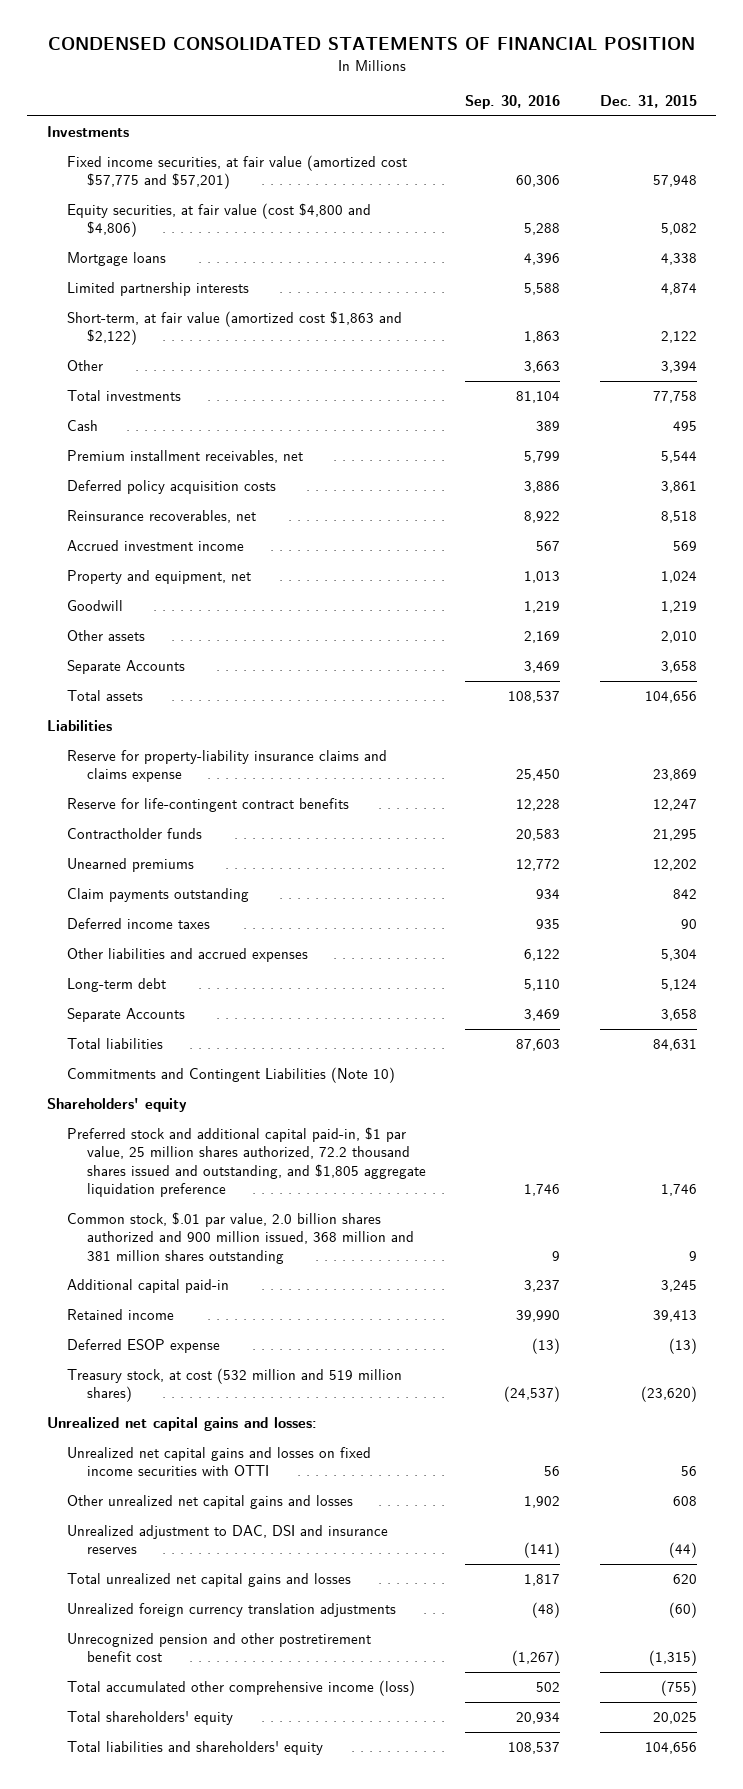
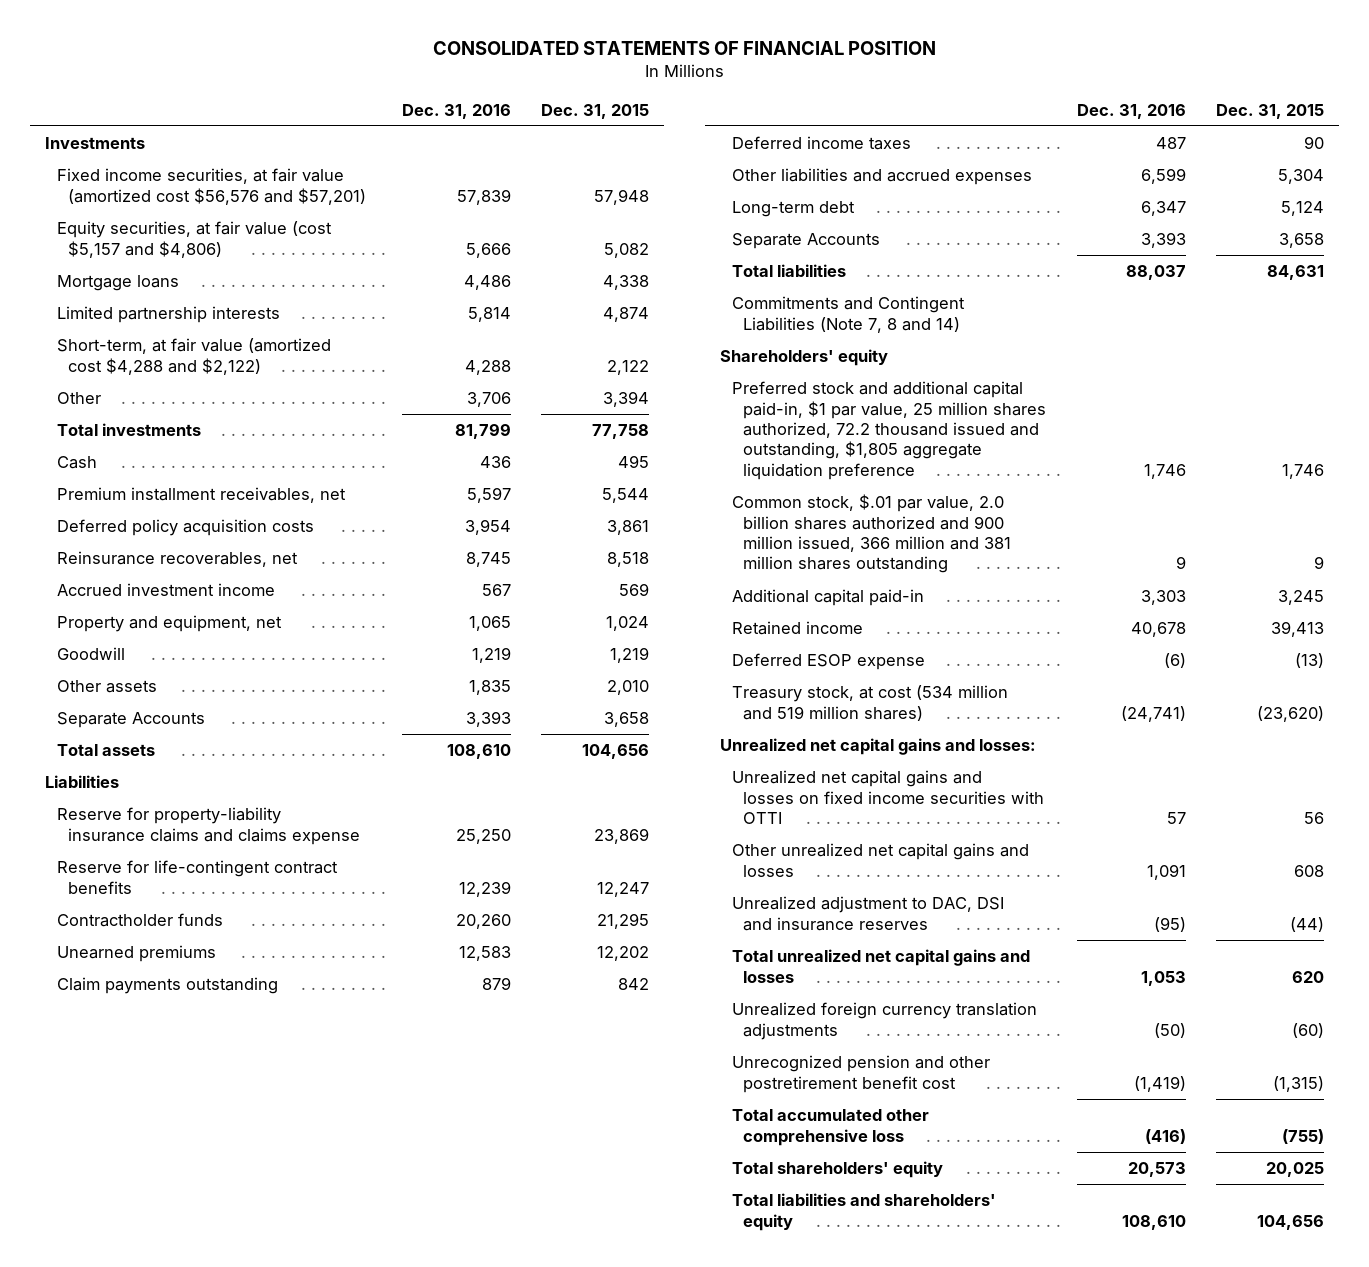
- CONDENSED CONSOLIDATED STATEMENTS OF FINANCIAL POSITION
+ CONSOLIDATED STATEMENTS OF FINANCIAL POSITION
- | Sep. 30, 2016 | Dec. 31, 2015
+ | Dec. 31, 2016 | Dec. 31, 2015
- Fixed income securities, at fair value (amortized cost $57,775 and $57,201) | 60,306 | 57,948
- Equity securities, at fair value (cost $4,800 and $4,806) | 5,288 | 5,082
+ Fixed income securities, at fair value (amortized cost $56,576 and $57,201) | 57,839 | 57,948
+ Equity securities, at fair value (cost $5,157 and $4,806) | 5,666 | 5,082
- Short-term, at fair value (amortized cost $1,863 and $2,122) | 1,863 | 2,122
+ Short-term, at fair value (amortized cost $4,288 and $2,122) | 4,288 | 2,122
- Commitments and Contingent Liabilities (Note 10)
+ Commitments and Contingent Liabilities (Note 7, 8 and 14)
- Preferred stock and additional capital paid-in, $1 par value, 25 million shares authorized, 72.2 thousand shares issued and outstanding, and $1,805 aggregate liquidation preference | 1,746 | 1,746
- Common stock, $.01 par value, 2.0 billion shares authorized and 900 million issued, 368 million and 381 million shares outstanding | 9 | 9
+ Preferred stock and additional capital paid-in, $1 par value, 25 million shares authorized, 72.2 thousand issued and outstanding, $1,805 aggregate liquidation preference | 1,746 | 1,746
+ Common stock, $.01 par value, 2.0 billion shares authorized and 900 million issued, 366 million and 381 million shares outstanding | 9 | 9
- Treasury stock, at cost (532 million and 519 million shares) | (24,537) | (23,620)
+ Treasury stock, at cost (534 million and 519 million shares) | (24,741) | (23,620)
- Total accumulated other comprehensive income (loss) | 502 | (755)
+ Total accumulated other comprehensive loss | (416) | (755)

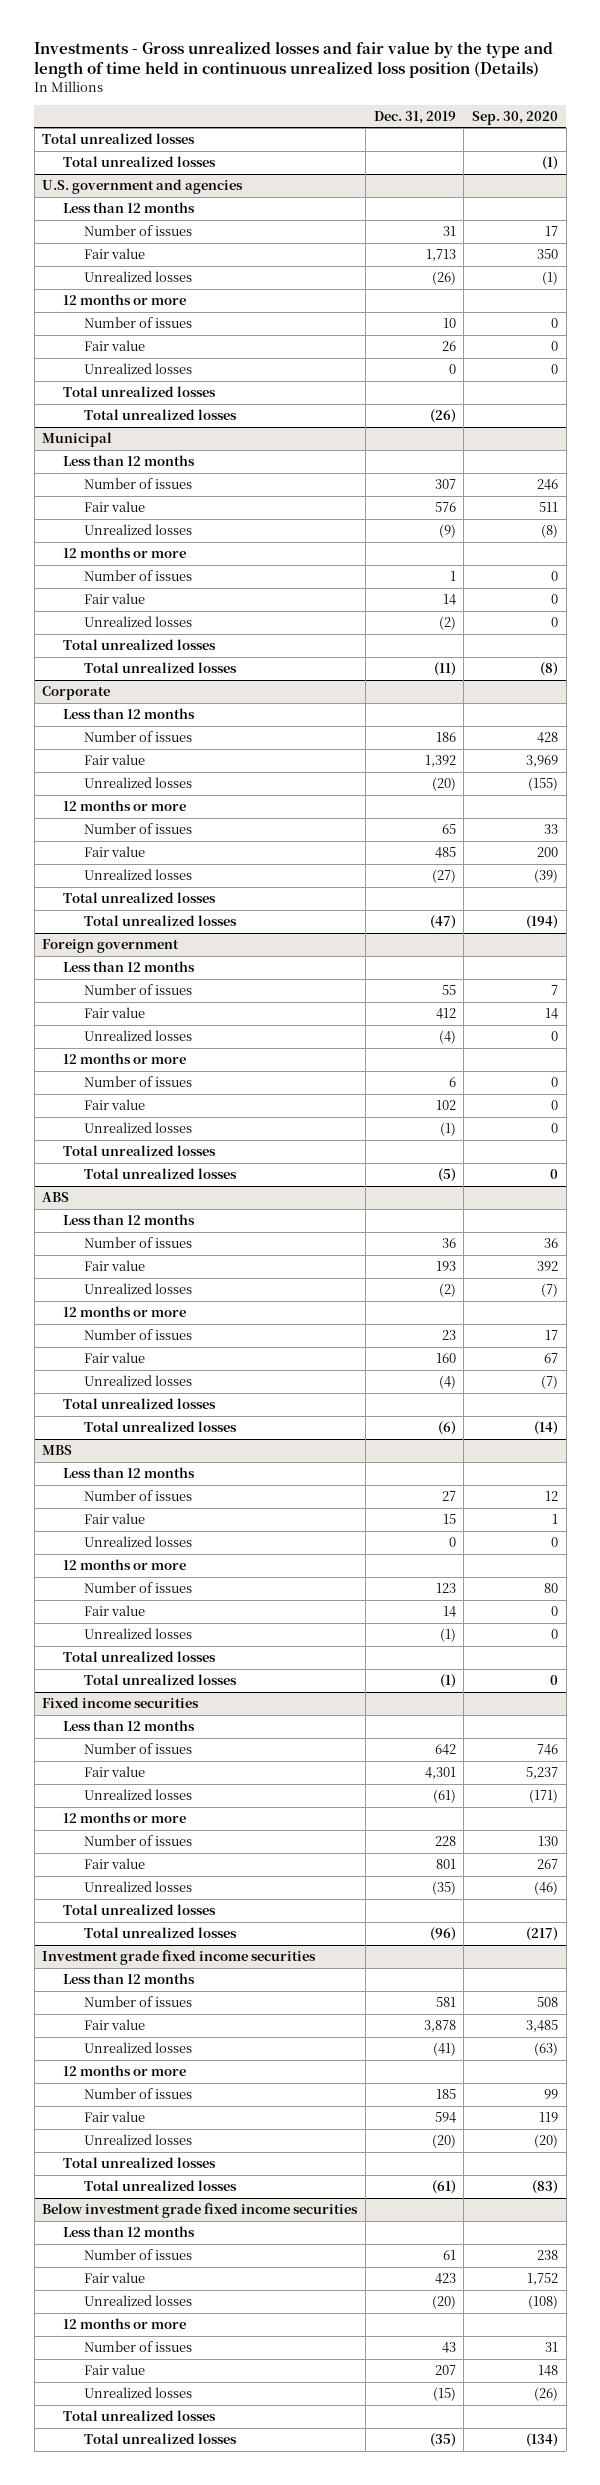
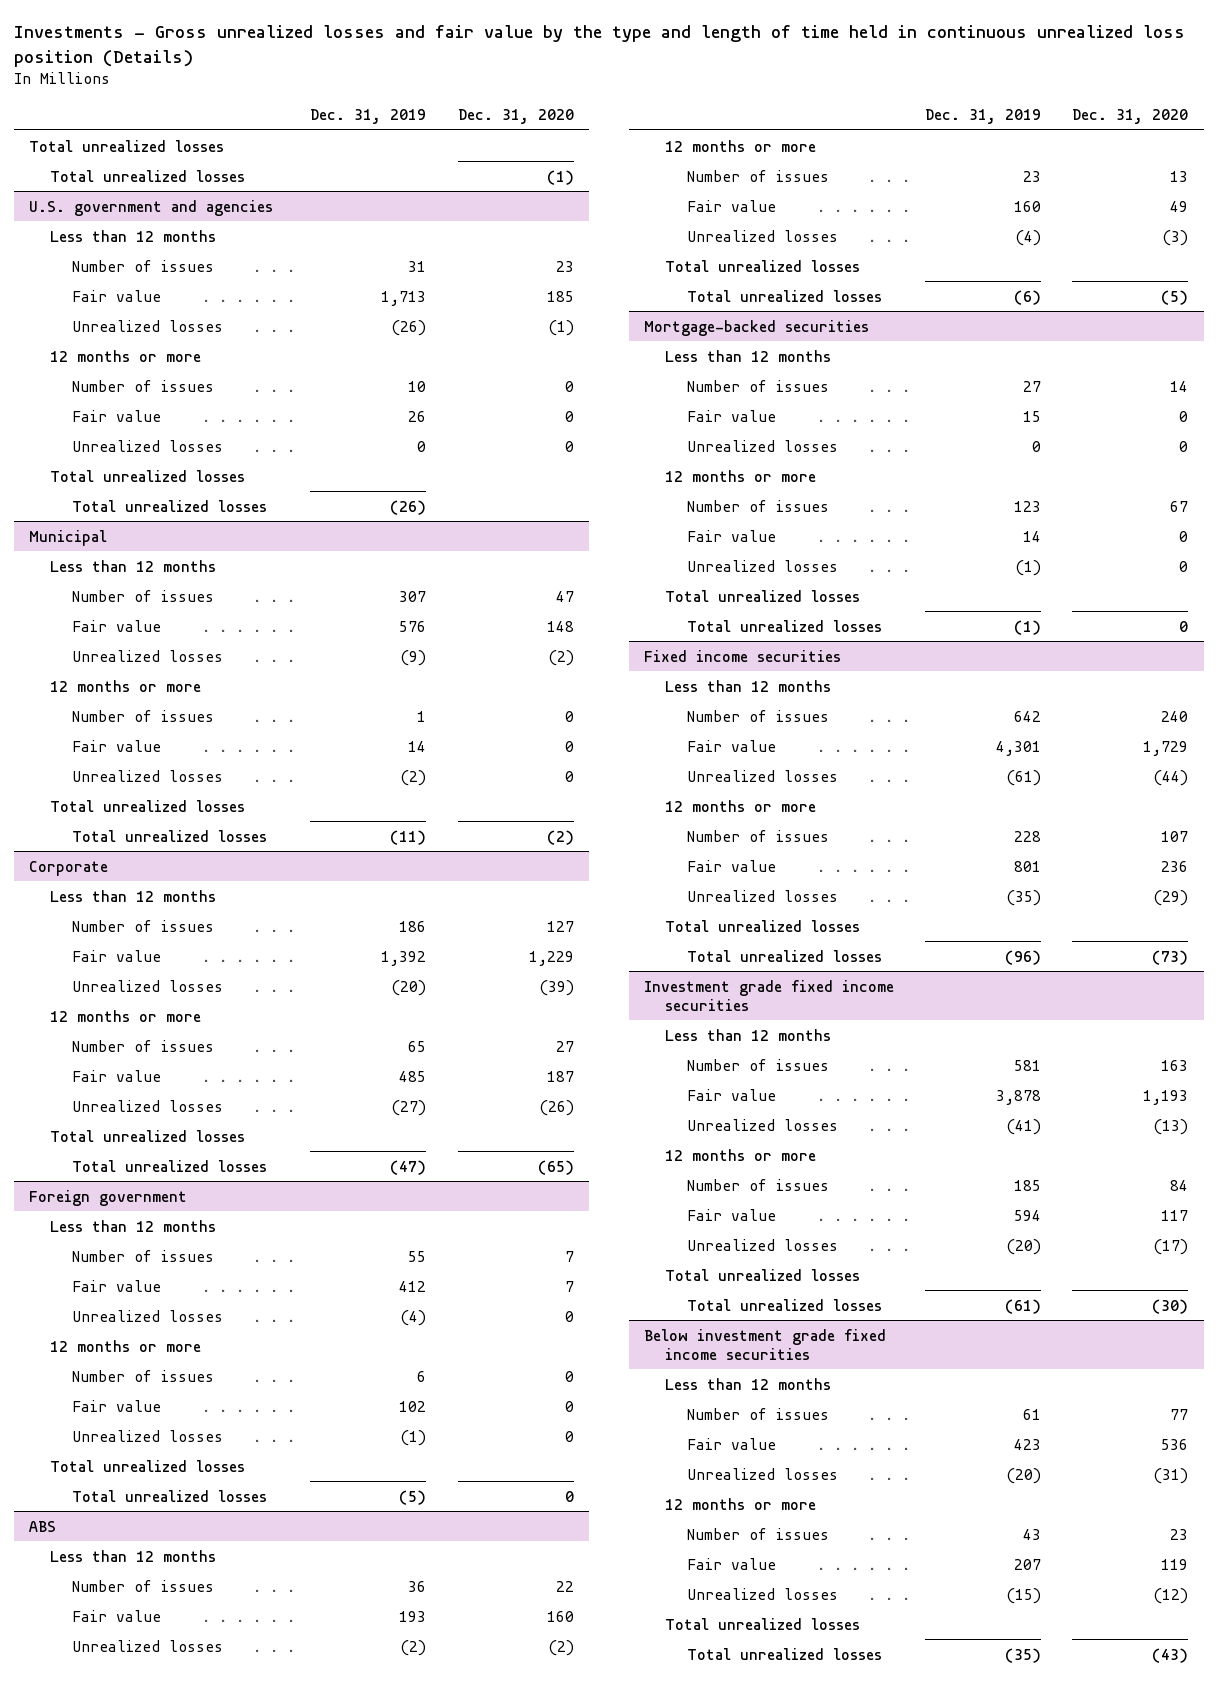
- | Dec. 31, 2019 | Sep. 30, 2020
+ | Dec. 31, 2019 | Dec. 31, 2020
- MBS
+ Mortgage-backed securities

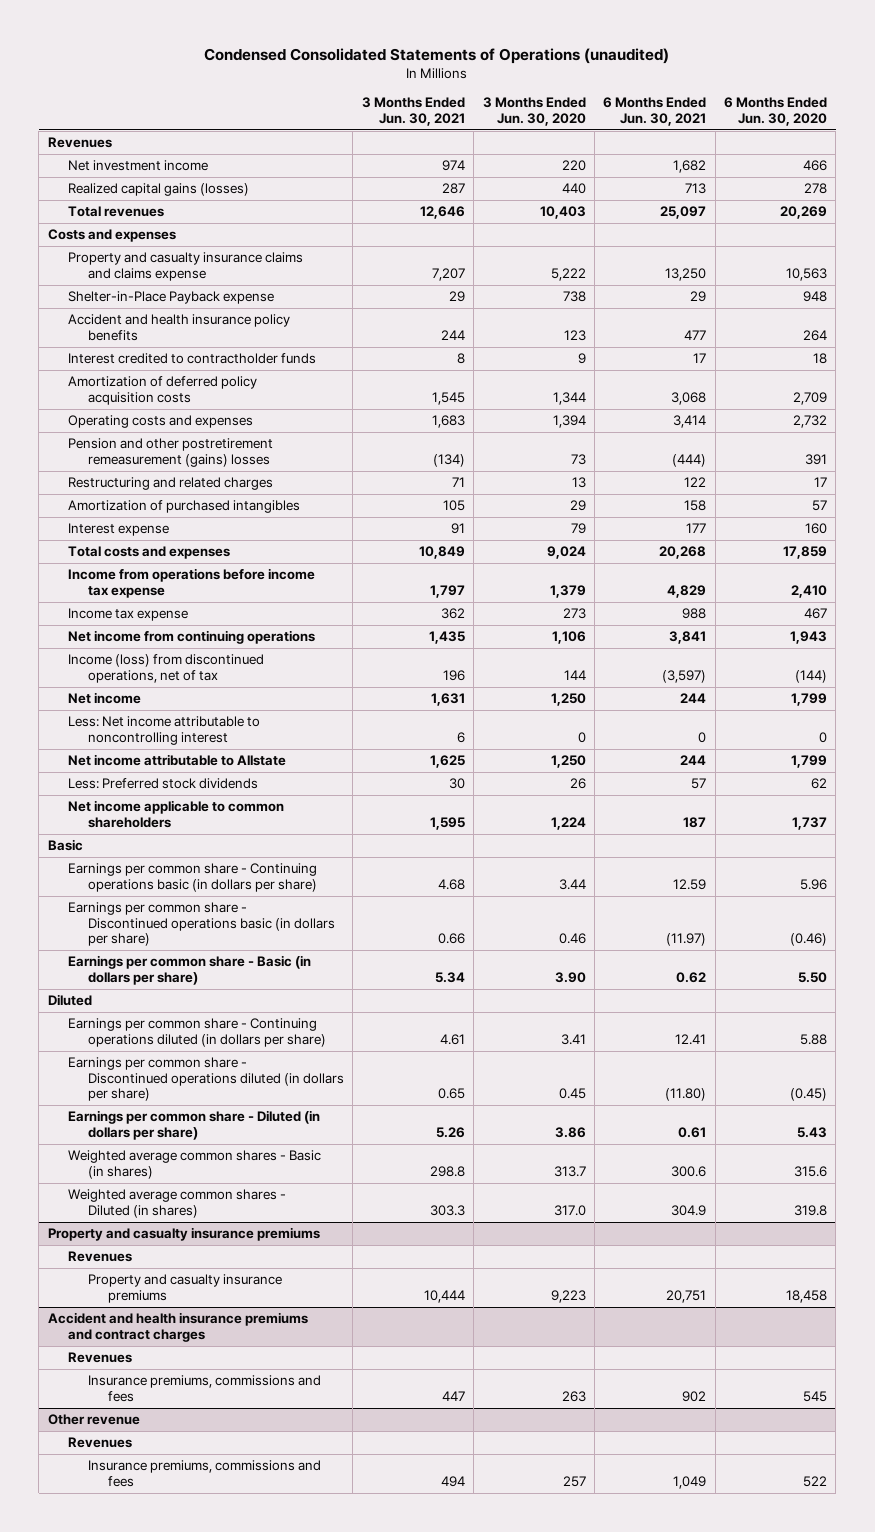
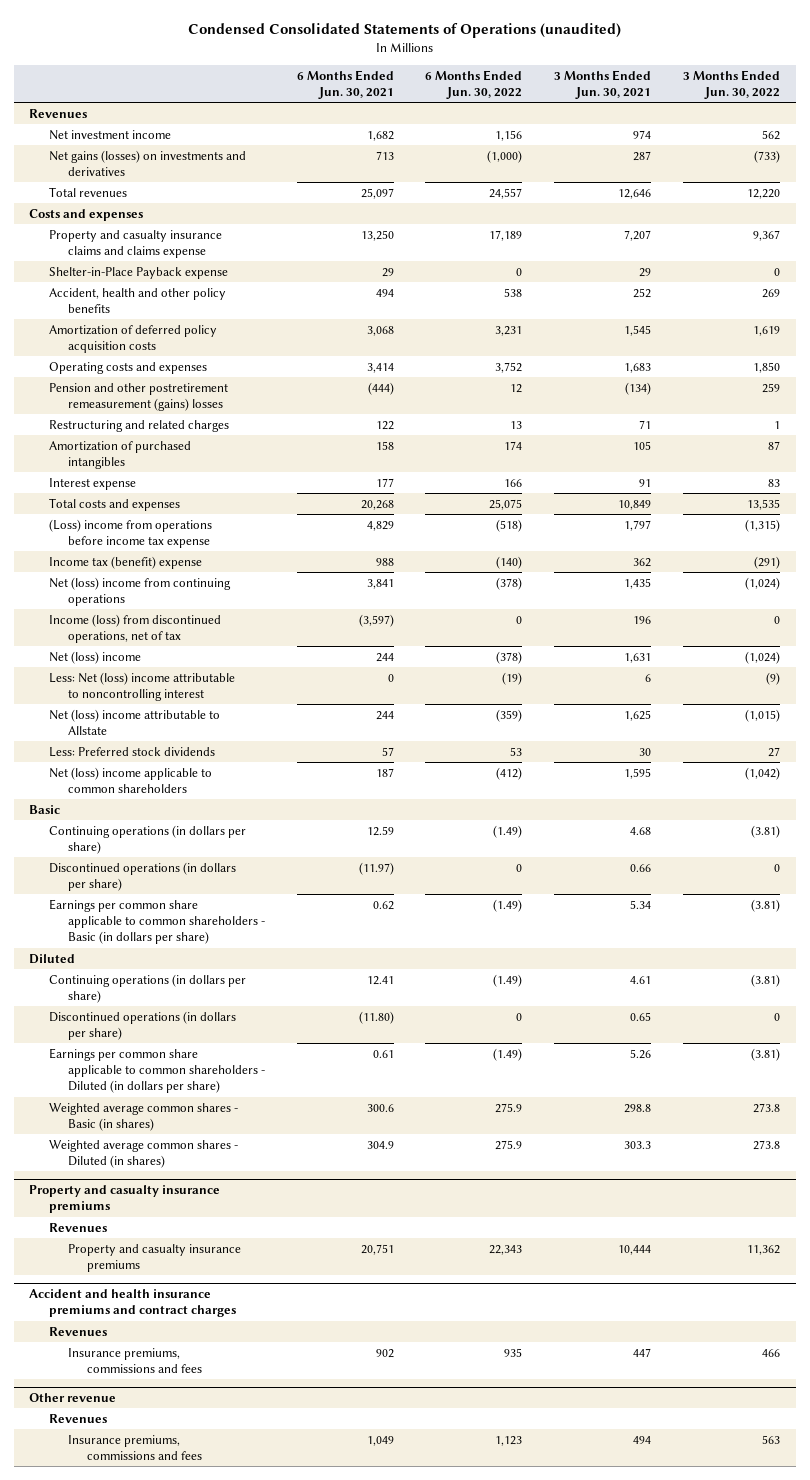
- | 3 Months Ended Jun. 30, 2021 | 3 Months Ended Jun. 30, 2020 | 6 Months Ended Jun. 30, 2021 | 6 Months Ended Jun. 30, 2020
+ | 6 Months Ended Jun. 30, 2021 | 6 Months Ended Jun. 30, 2022 | 3 Months Ended Jun. 30, 2021 | 3 Months Ended Jun. 30, 2022
- Realized capital gains (losses) | 287 | 440 | 713 | 278
+ Net gains (losses) on investments and derivatives | 713 | (1,000) | 287 | (733)
- Accident and health insurance policy benefits | 244 | 123 | 477 | 264
- Interest credited to contractholder funds | 8 | 9 | 17 | 18
+ Accident, health and other policy benefits | 494 | 538 | 252 | 269
- Income from operations before income tax expense | 1,797 | 1,379 | 4,829 | 2,410
- Income tax expense | 362 | 273 | 988 | 467
- Net income from continuing operations | 1,435 | 1,106 | 3,841 | 1,943
+ (Loss) income from operations before income tax expense | 4,829 | (518) | 1,797 | (1,315)
+ Income tax (benefit) expense | 988 | (140) | 362 | (291)
+ Net (loss) income from continuing operations | 3,841 | (378) | 1,435 | (1,024)
- Net income | 1,631 | 1,250 | 244 | 1,799
- Less: Net income attributable to noncontrolling interest | 6 | 0 | 0 | 0
- Net income attributable to Allstate | 1,625 | 1,250 | 244 | 1,799
+ Net (loss) income | 244 | (378) | 1,631 | (1,024)
+ Less: Net (loss) income attributable to noncontrolling interest | 0 | (19) | 6 | (9)
+ Net (loss) income attributable to Allstate | 244 | (359) | 1,625 | (1,015)
- Net income applicable to common shareholders | 1,595 | 1,224 | 187 | 1,737
+ Net (loss) income applicable to common shareholders | 187 | (412) | 1,595 | (1,042)
- Earnings per common share - Continuing operations basic (in dollars per share) | 4.68 | 3.44 | 12.59 | 5.96
- Earnings per common share - Discontinued operations basic (in dollars per share) | 0.66 | 0.46 | (11.97) | (0.46)
- Earnings per common share - Basic (in dollars per share) | 5.34 | 3.90 | 0.62 | 5.50
+ Continuing operations (in dollars per share) | 12.59 | (1.49) | 4.68 | (3.81)
+ Discontinued operations (in dollars per share) | (11.97) | 0 | 0.66 | 0
+ Earnings per common share applicable to common shareholders - Basic (in dollars per share) | 0.62 | (1.49) | 5.34 | (3.81)
- Earnings per common share - Continuing operations diluted (in dollars per share) | 4.61 | 3.41 | 12.41 | 5.88
- Earnings per common share - Discontinued operations diluted (in dollars per share) | 0.65 | 0.45 | (11.80) | (0.45)
- Earnings per common share - Diluted (in dollars per share) | 5.26 | 3.86 | 0.61 | 5.43
+ Continuing operations (in dollars per share) | 12.41 | (1.49) | 4.61 | (3.81)
+ Discontinued operations (in dollars per share) | (11.80) | 0 | 0.65 | 0
+ Earnings per common share applicable to common shareholders - Diluted (in dollars per share) | 0.61 | (1.49) | 5.26 | (3.81)

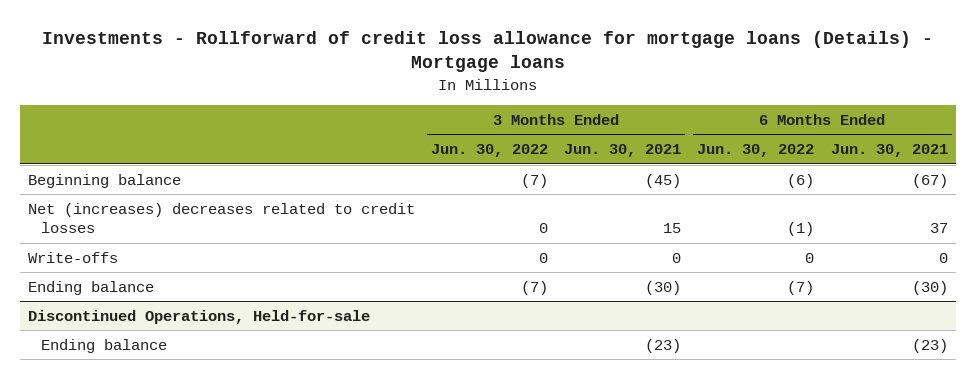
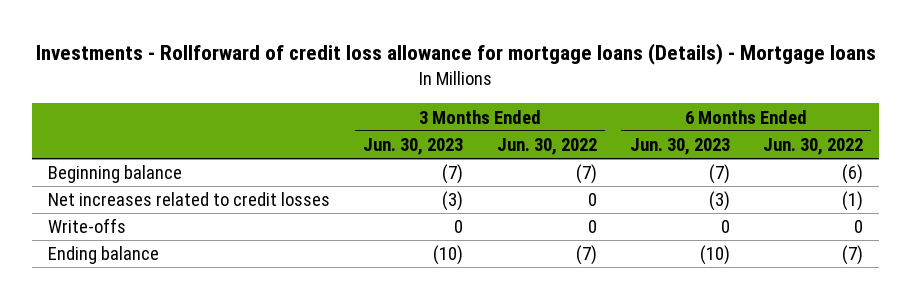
- | 3 Months Ended Jun. 30, 2022 | 3 Months Ended Jun. 30, 2021 | 6 Months Ended Jun. 30, 2022 | 6 Months Ended Jun. 30, 2021
+ | 3 Months Ended Jun. 30, 2023 | 3 Months Ended Jun. 30, 2022 | 6 Months Ended Jun. 30, 2023 | 6 Months Ended Jun. 30, 2022
- Net (increases) decreases related to credit losses | 0 | 15 | (1) | 37
+ Net increases related to credit losses | (3) | 0 | (3) | (1)
- Discontinued Operations, Held-for-sale
- Ending balance | | (23) | | (23)

